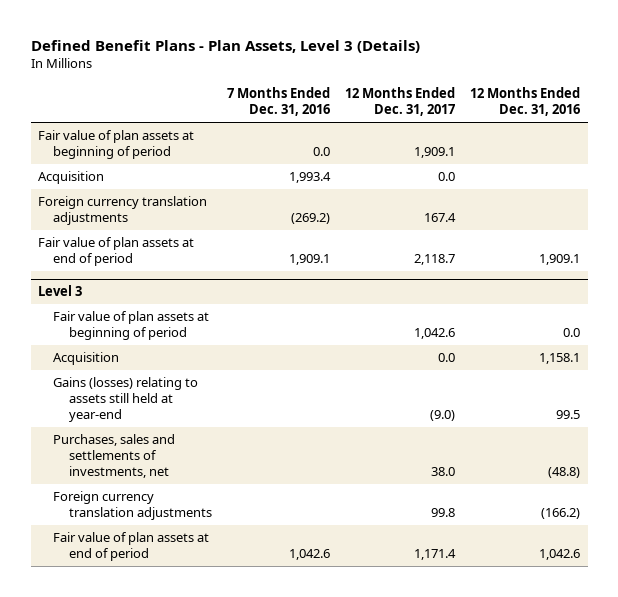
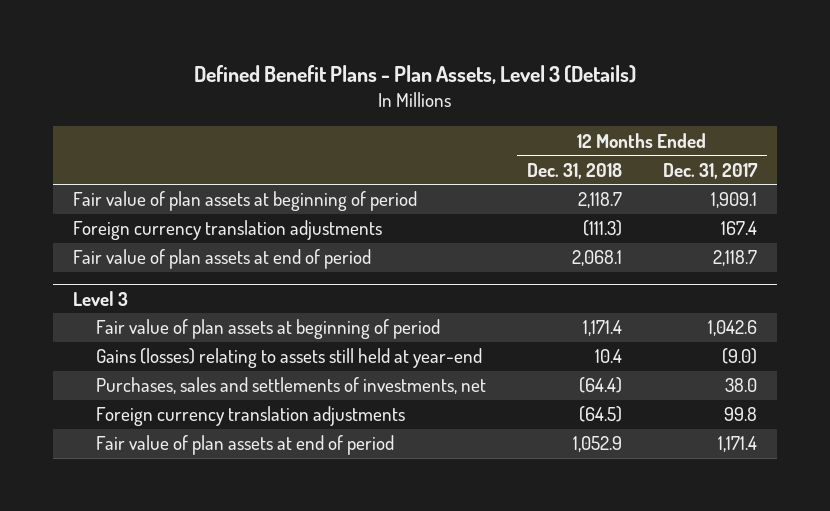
- | 7 Months Ended Dec. 31, 2016 | 12 Months Ended Dec. 31, 2017 | 12 Months Ended Dec. 31, 2016
+ | 12 Months Ended Dec. 31, 2018 | 12 Months Ended Dec. 31, 2017
- Acquisition | 1,993.4 | 0.0 |
@ Level 3
- Acquisition | | 0.0 | 1,158.1

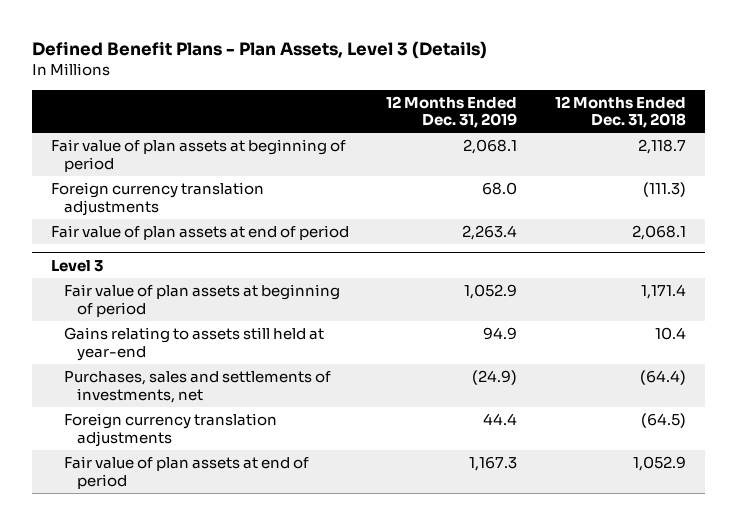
- | 12 Months Ended Dec. 31, 2018 | 12 Months Ended Dec. 31, 2017
+ | 12 Months Ended Dec. 31, 2019 | 12 Months Ended Dec. 31, 2018
@ Level 3
- Gains (losses) relating to assets still held at year-end | 10.4 | (9.0)
+ Gains relating to assets still held at year-end | 94.9 | 10.4

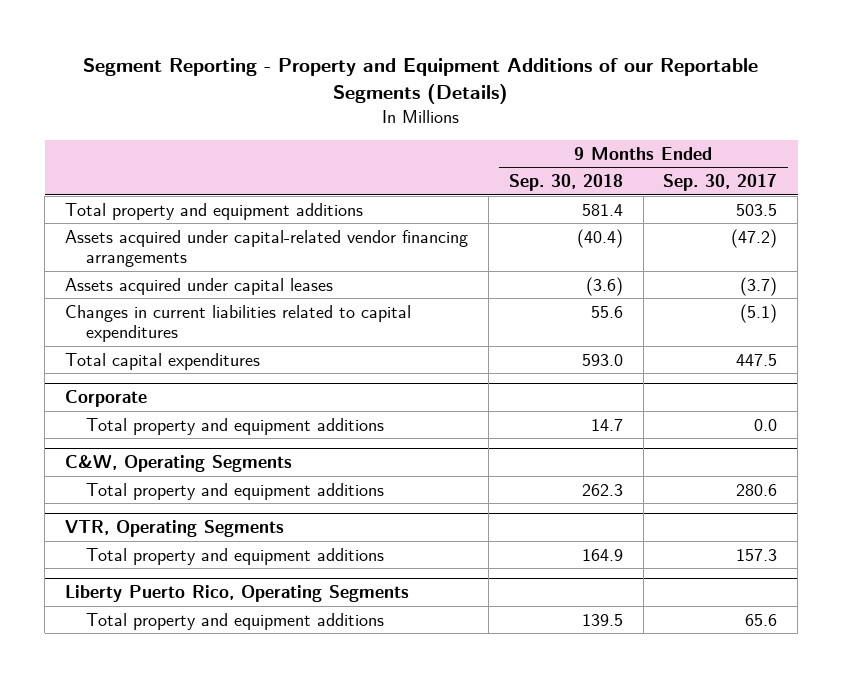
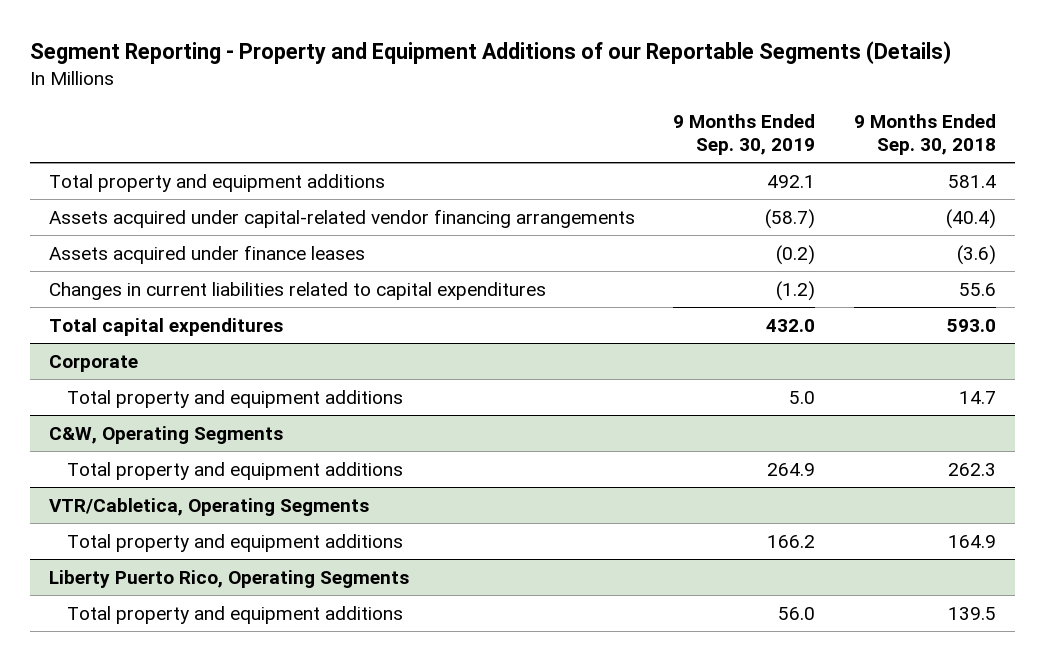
- | 9 Months Ended Sep. 30, 2018 | 9 Months Ended Sep. 30, 2017
+ | 9 Months Ended Sep. 30, 2019 | 9 Months Ended Sep. 30, 2018
- Assets acquired under capital leases | (3.6) | (3.7)
+ Assets acquired under finance leases | (0.2) | (3.6)
- VTR, Operating Segments
+ VTR/Cabletica, Operating Segments

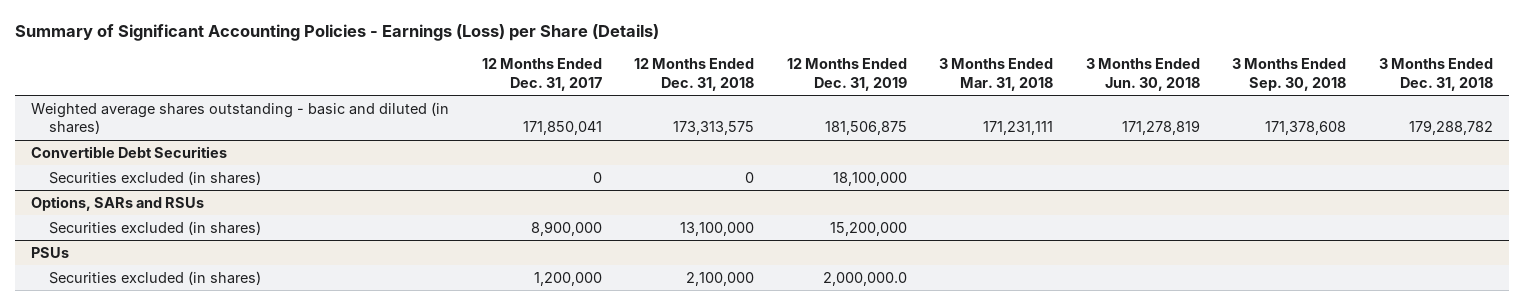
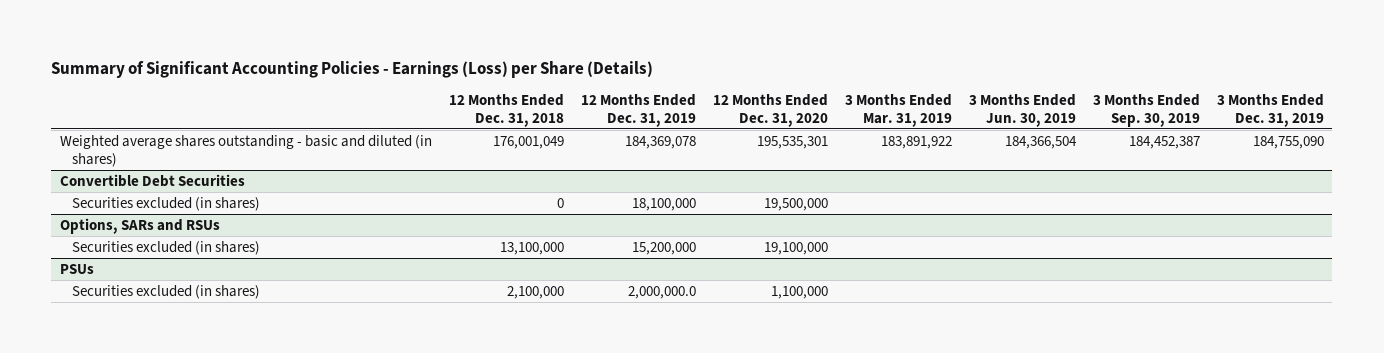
- | 12 Months Ended Dec. 31, 2017 | 12 Months Ended Dec. 31, 2018 | 12 Months Ended Dec. 31, 2019 | 3 Months Ended Mar. 31, 2018 | 3 Months Ended Jun. 30, 2018 | 3 Months Ended Sep. 30, 2018 | 3 Months Ended Dec. 31, 2018
+ | 12 Months Ended Dec. 31, 2018 | 12 Months Ended Dec. 31, 2019 | 12 Months Ended Dec. 31, 2020 | 3 Months Ended Mar. 31, 2019 | 3 Months Ended Jun. 30, 2019 | 3 Months Ended Sep. 30, 2019 | 3 Months Ended Dec. 31, 2019
- Weighted average shares outstanding - basic and diluted (in shares) | 171,850,041 | 173,313,575 | 181,506,875 | 171,231,111 | 171,278,819 | 171,378,608 | 179,288,782
+ Weighted average shares outstanding - basic and diluted (in shares) | 176,001,049 | 184,369,078 | 195,535,301 | 183,891,922 | 184,366,504 | 184,452,387 | 184,755,090

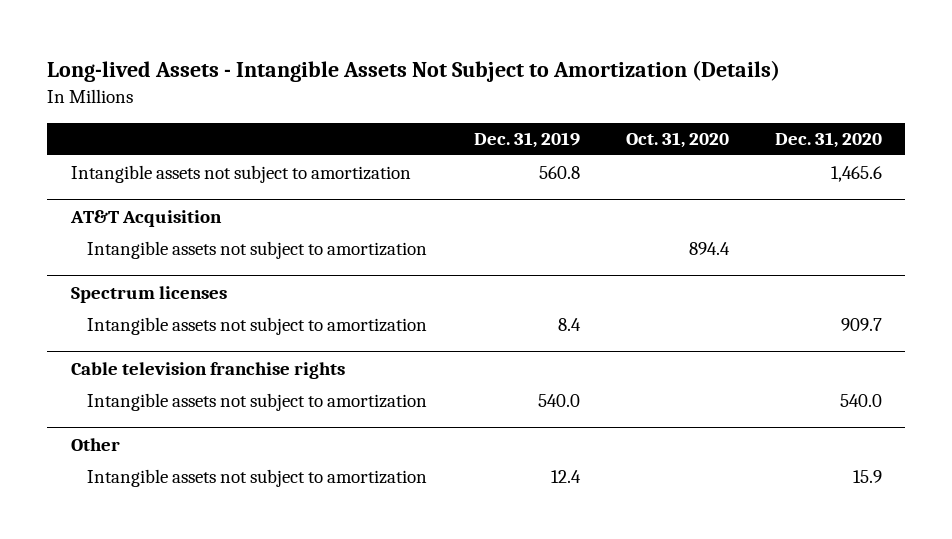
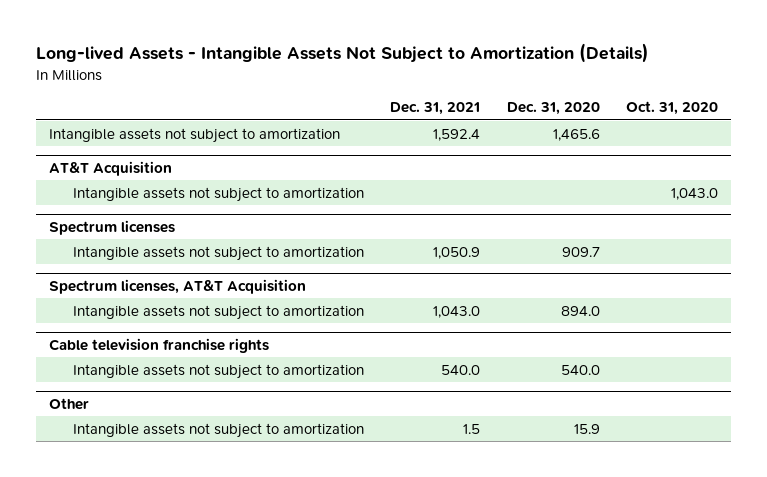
- | Dec. 31, 2019 | Oct. 31, 2020 | Dec. 31, 2020
+ | Dec. 31, 2021 | Dec. 31, 2020 | Oct. 31, 2020
@ AT&T Acquisition
- Intangible assets not subject to amortization | | 894.4 |
+ Intangible assets not subject to amortization | | | 1,043.0
+ Spectrum licenses, AT&T Acquisition
+ Intangible assets not subject to amortization | 1,043.0 | 894.0 |

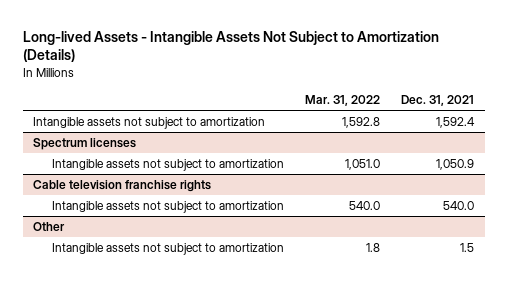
- | Dec. 31, 2021 | Dec. 31, 2020 | Oct. 31, 2020
+ | Mar. 31, 2022 | Dec. 31, 2021
- AT&T Acquisition
- Intangible assets not subject to amortization | | | 1,043.0
- Spectrum licenses, AT&T Acquisition
- Intangible assets not subject to amortization | 1,043.0 | 894.0 |

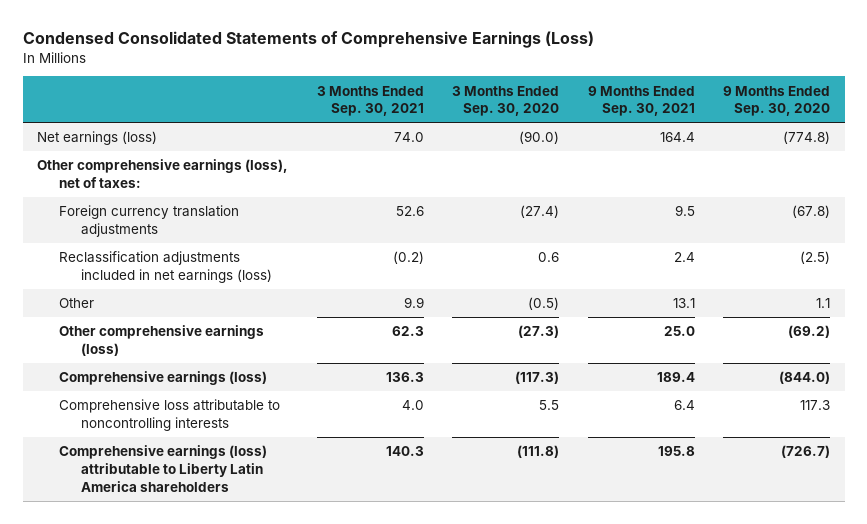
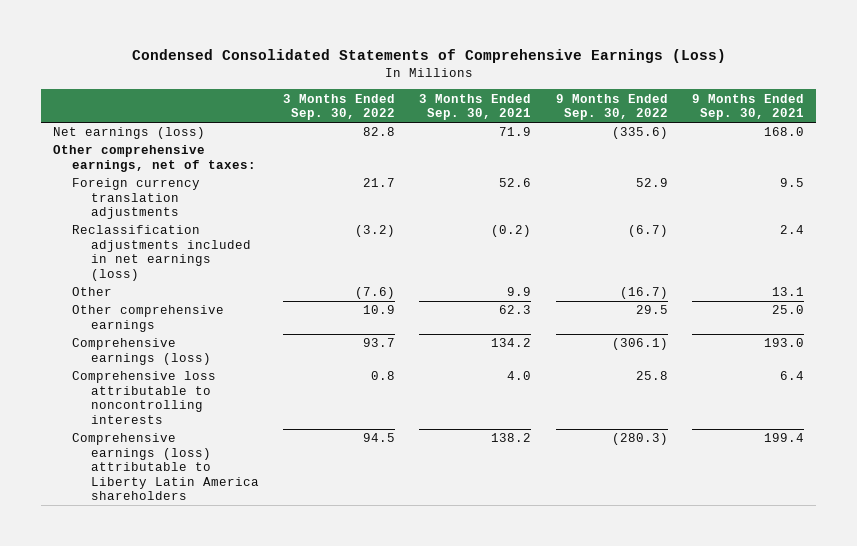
- | 3 Months Ended Sep. 30, 2021 | 3 Months Ended Sep. 30, 2020 | 9 Months Ended Sep. 30, 2021 | 9 Months Ended Sep. 30, 2020
+ | 3 Months Ended Sep. 30, 2022 | 3 Months Ended Sep. 30, 2021 | 9 Months Ended Sep. 30, 2022 | 9 Months Ended Sep. 30, 2021
- Net earnings (loss) | 74.0 | (90.0) | 164.4 | (774.8)
- Other comprehensive earnings (loss), net of taxes:
+ Net earnings (loss) | 82.8 | 71.9 | (335.6) | 168.0
+ Other comprehensive earnings, net of taxes:
- Other comprehensive earnings (loss) | 62.3 | (27.3) | 25.0 | (69.2)
- Comprehensive earnings (loss) | 136.3 | (117.3) | 189.4 | (844.0)
+ Other comprehensive earnings | 10.9 | 62.3 | 29.5 | 25.0
+ Comprehensive earnings (loss) | 93.7 | 134.2 | (306.1) | 193.0
- Comprehensive earnings (loss) attributable to Liberty Latin America shareholders | 140.3 | (111.8) | 195.8 | (726.7)
+ Comprehensive earnings (loss) attributable to Liberty Latin America shareholders | 94.5 | 138.2 | (280.3) | 199.4

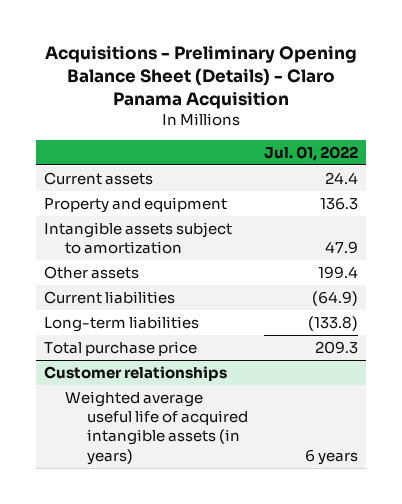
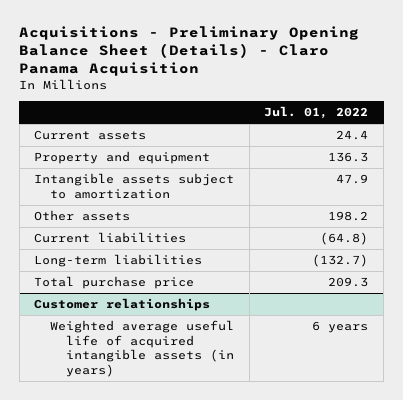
- Other assets | 199.4
- Current liabilities | (64.9)
- Long-term liabilities | (133.8)
+ Other assets | 198.2
+ Current liabilities | (64.8)
+ Long-term liabilities | (132.7)

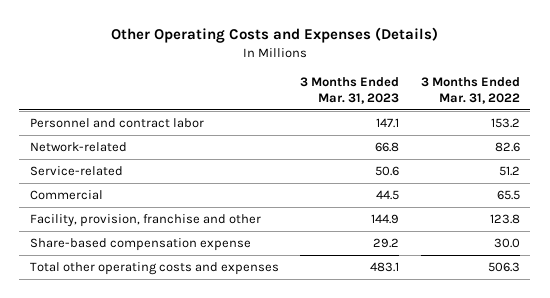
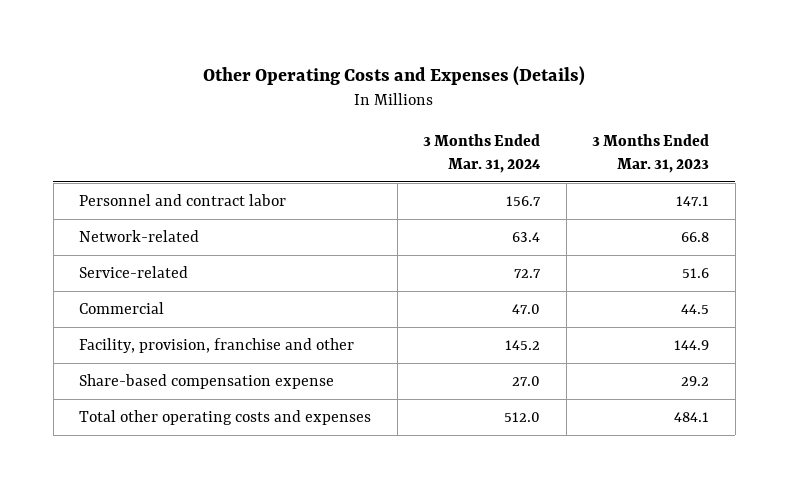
- | 3 Months Ended Mar. 31, 2023 | 3 Months Ended Mar. 31, 2022
+ | 3 Months Ended Mar. 31, 2024 | 3 Months Ended Mar. 31, 2023
- Service-related | 50.6 | 51.2
+ Service-related | 72.7 | 51.6
- Total other operating costs and expenses | 483.1 | 506.3
+ Total other operating costs and expenses | 512.0 | 484.1

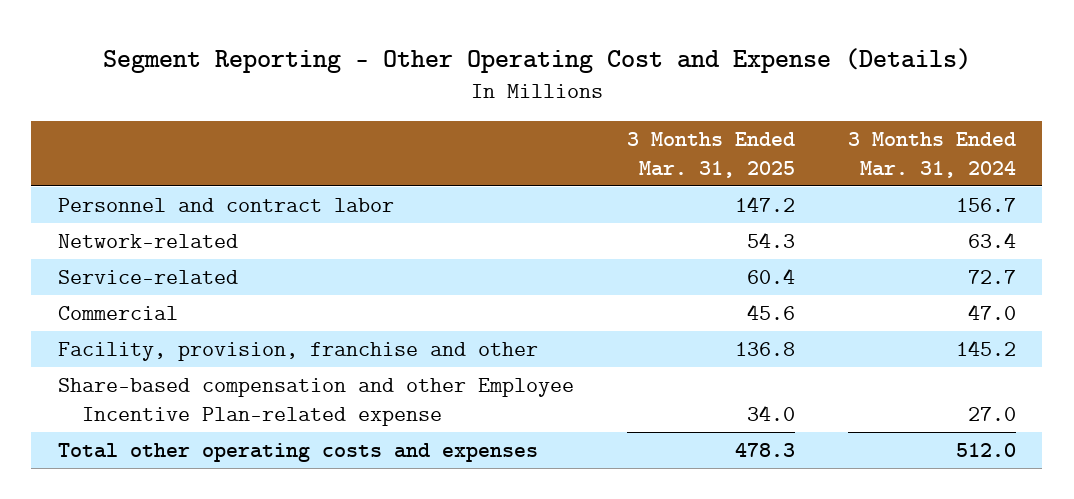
- Other Operating Costs and Expenses (Details)
+ Segment Reporting - Other Operating Cost and Expense (Details)
- | 3 Months Ended Mar. 31, 2024 | 3 Months Ended Mar. 31, 2023
+ | 3 Months Ended Mar. 31, 2025 | 3 Months Ended Mar. 31, 2024
- Share-based compensation expense | 27.0 | 29.2
+ Share-based compensation and other Employee Incentive Plan-related expense | 34.0 | 27.0

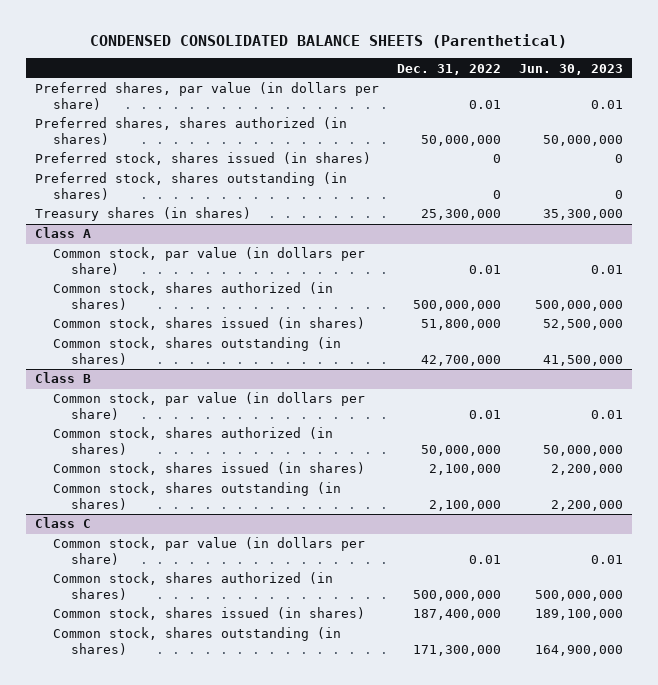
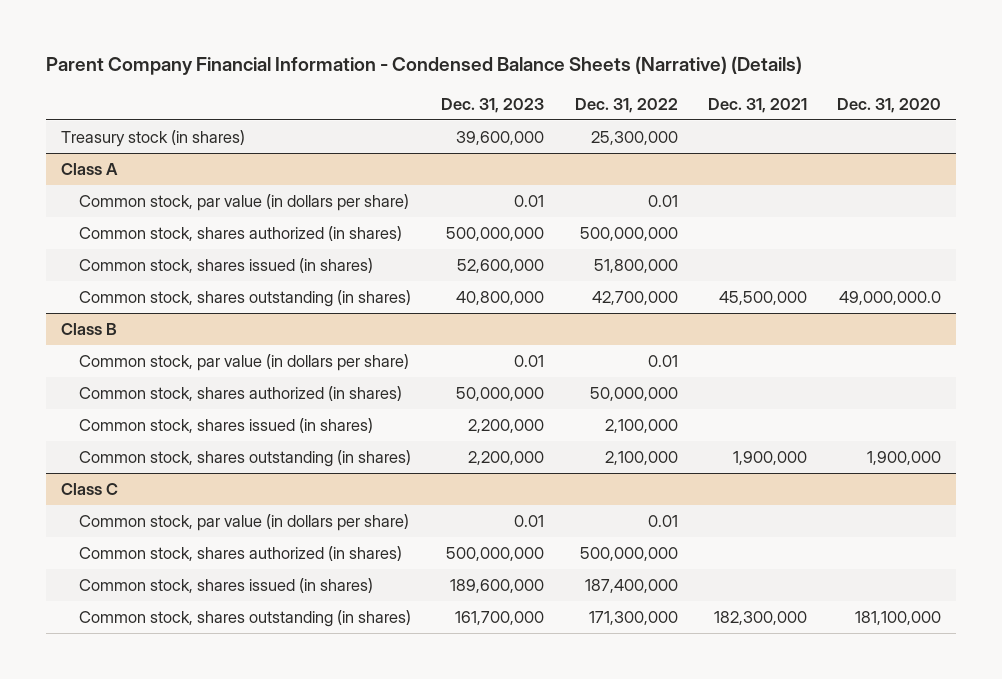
- CONDENSED CONSOLIDATED BALANCE SHEETS (Parenthetical)
+ Parent Company Financial Information - Condensed Balance Sheets (Narrative) (Details)
- | Dec. 31, 2022 | Jun. 30, 2023
+ | Dec. 31, 2023 | Dec. 31, 2022 | Dec. 31, 2021 | Dec. 31, 2020
- Preferred shares, par value (in dollars per share) | 0.01 | 0.01
- Preferred shares, shares authorized (in shares) | 50,000,000 | 50,000,000
- Preferred stock, shares issued (in shares) | 0 | 0
- Preferred stock, shares outstanding (in shares) | 0 | 0
- Treasury shares (in shares) | 25,300,000 | 35,300,000
+ Treasury stock (in shares) | 39,600,000 | 25,300,000 | |

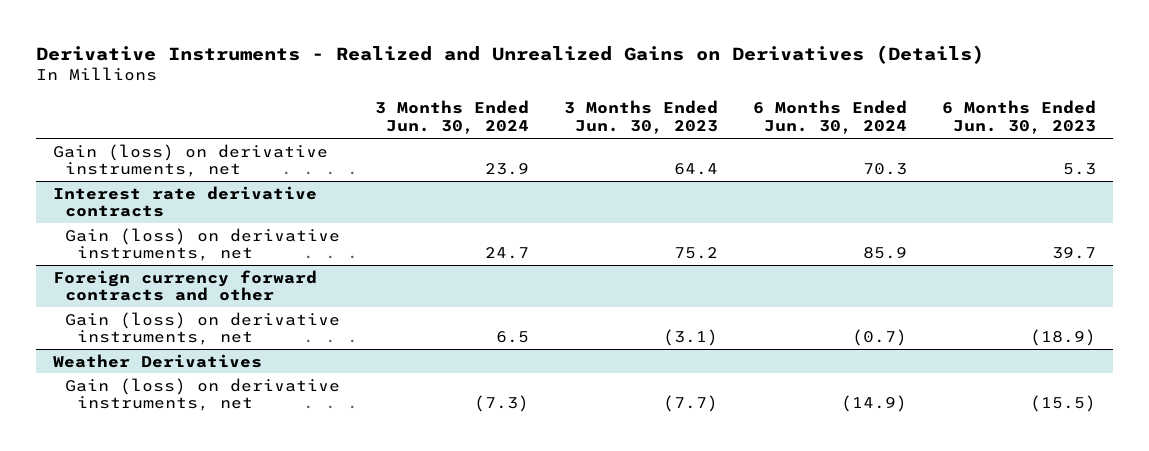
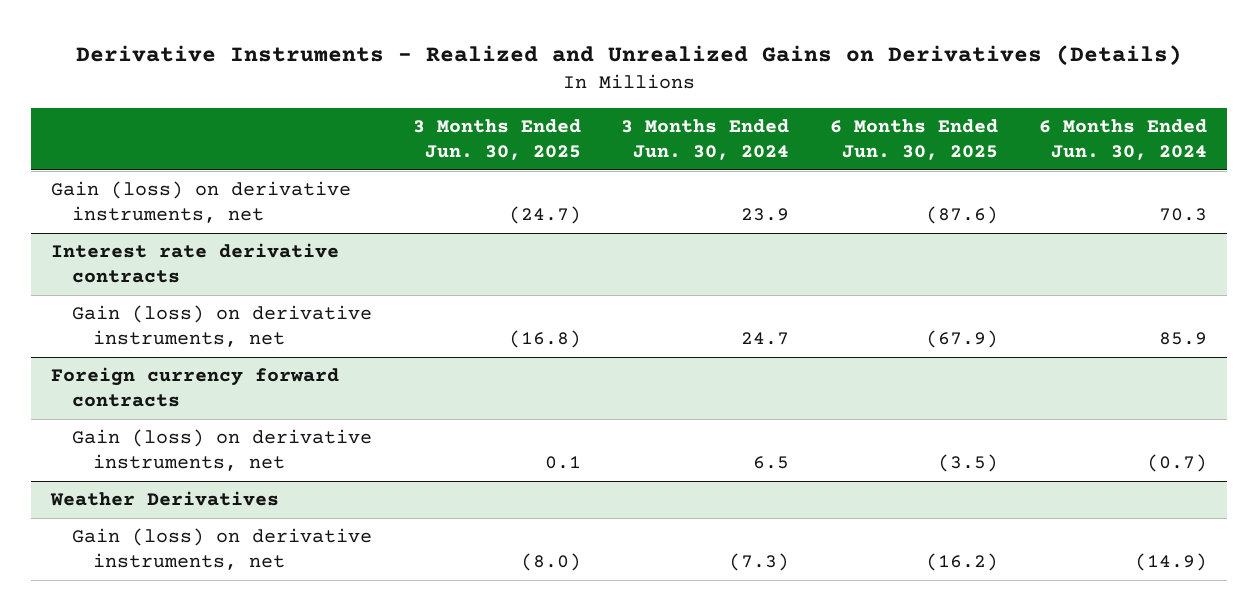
- | 3 Months Ended Jun. 30, 2024 | 3 Months Ended Jun. 30, 2023 | 6 Months Ended Jun. 30, 2024 | 6 Months Ended Jun. 30, 2023
+ | 3 Months Ended Jun. 30, 2025 | 3 Months Ended Jun. 30, 2024 | 6 Months Ended Jun. 30, 2025 | 6 Months Ended Jun. 30, 2024
- Foreign currency forward contracts and other
+ Foreign currency forward contracts

